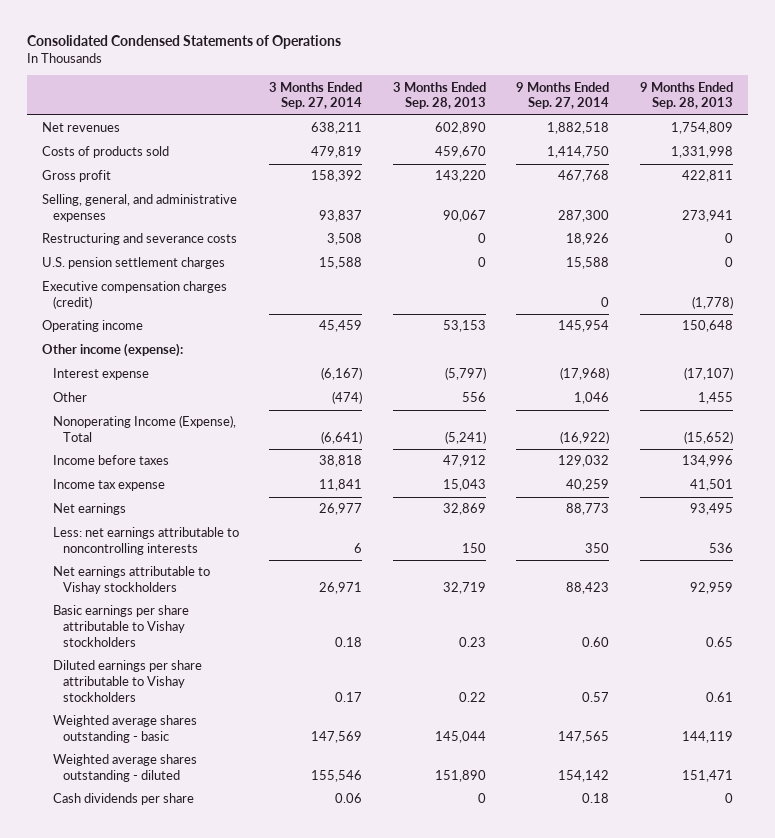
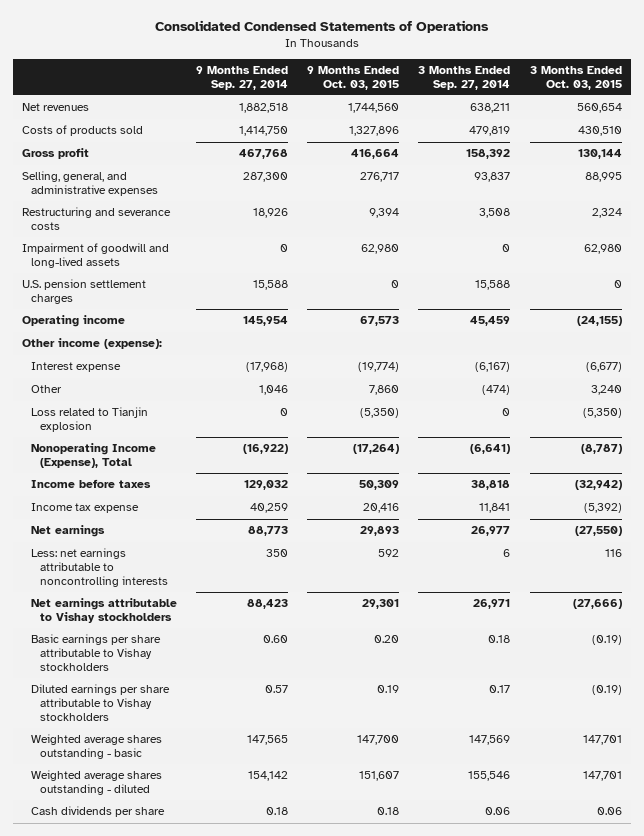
- | 3 Months Ended Sep. 27, 2014 | 3 Months Ended Sep. 28, 2013 | 9 Months Ended Sep. 27, 2014 | 9 Months Ended Sep. 28, 2013
+ | 9 Months Ended Sep. 27, 2014 | 9 Months Ended Oct. 03, 2015 | 3 Months Ended Sep. 27, 2014 | 3 Months Ended Oct. 03, 2015
+ Impairment of goodwill and long-lived assets | 0 | 62,980 | 0 | 62,980
- Executive compensation charges (credit) | | | 0 | (1,778)
+ Loss related to Tianjin explosion | 0 | (5,350) | 0 | (5,350)

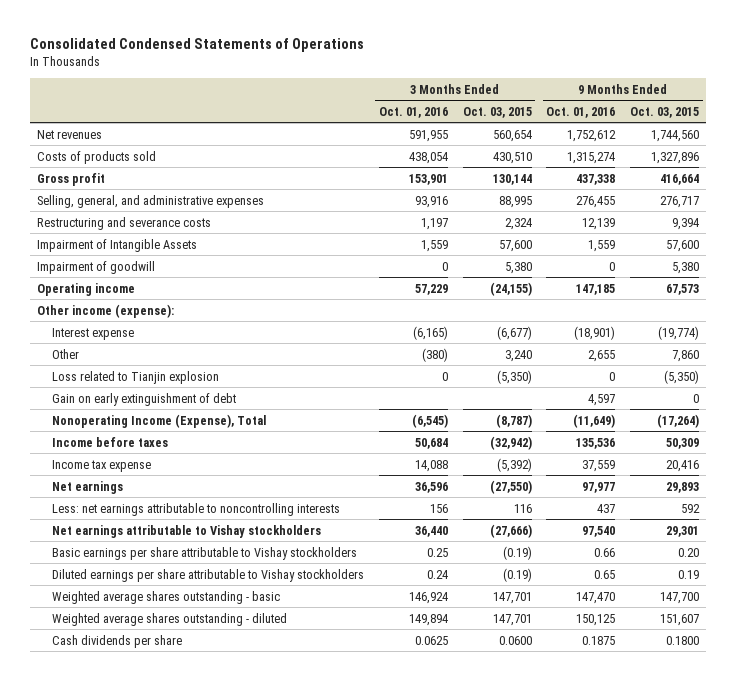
- | 9 Months Ended Sep. 27, 2014 | 9 Months Ended Oct. 03, 2015 | 3 Months Ended Sep. 27, 2014 | 3 Months Ended Oct. 03, 2015
+ | 3 Months Ended Oct. 01, 2016 | 3 Months Ended Oct. 03, 2015 | 9 Months Ended Oct. 01, 2016 | 9 Months Ended Oct. 03, 2015
- Impairment of goodwill and long-lived assets | 0 | 62,980 | 0 | 62,980
- U.S. pension settlement charges | 15,588 | 0 | 15,588 | 0
+ Impairment of Intangible Assets | 1,559 | 57,600 | 1,559 | 57,600
+ Impairment of goodwill | 0 | 5,380 | 0 | 5,380
+ Gain on early extinguishment of debt | | | 4,597 | 0
- Cash dividends per share | 0.18 | 0.18 | 0.06 | 0.06
+ Cash dividends per share | 0.0625 | 0.0600 | 0.1875 | 0.1800

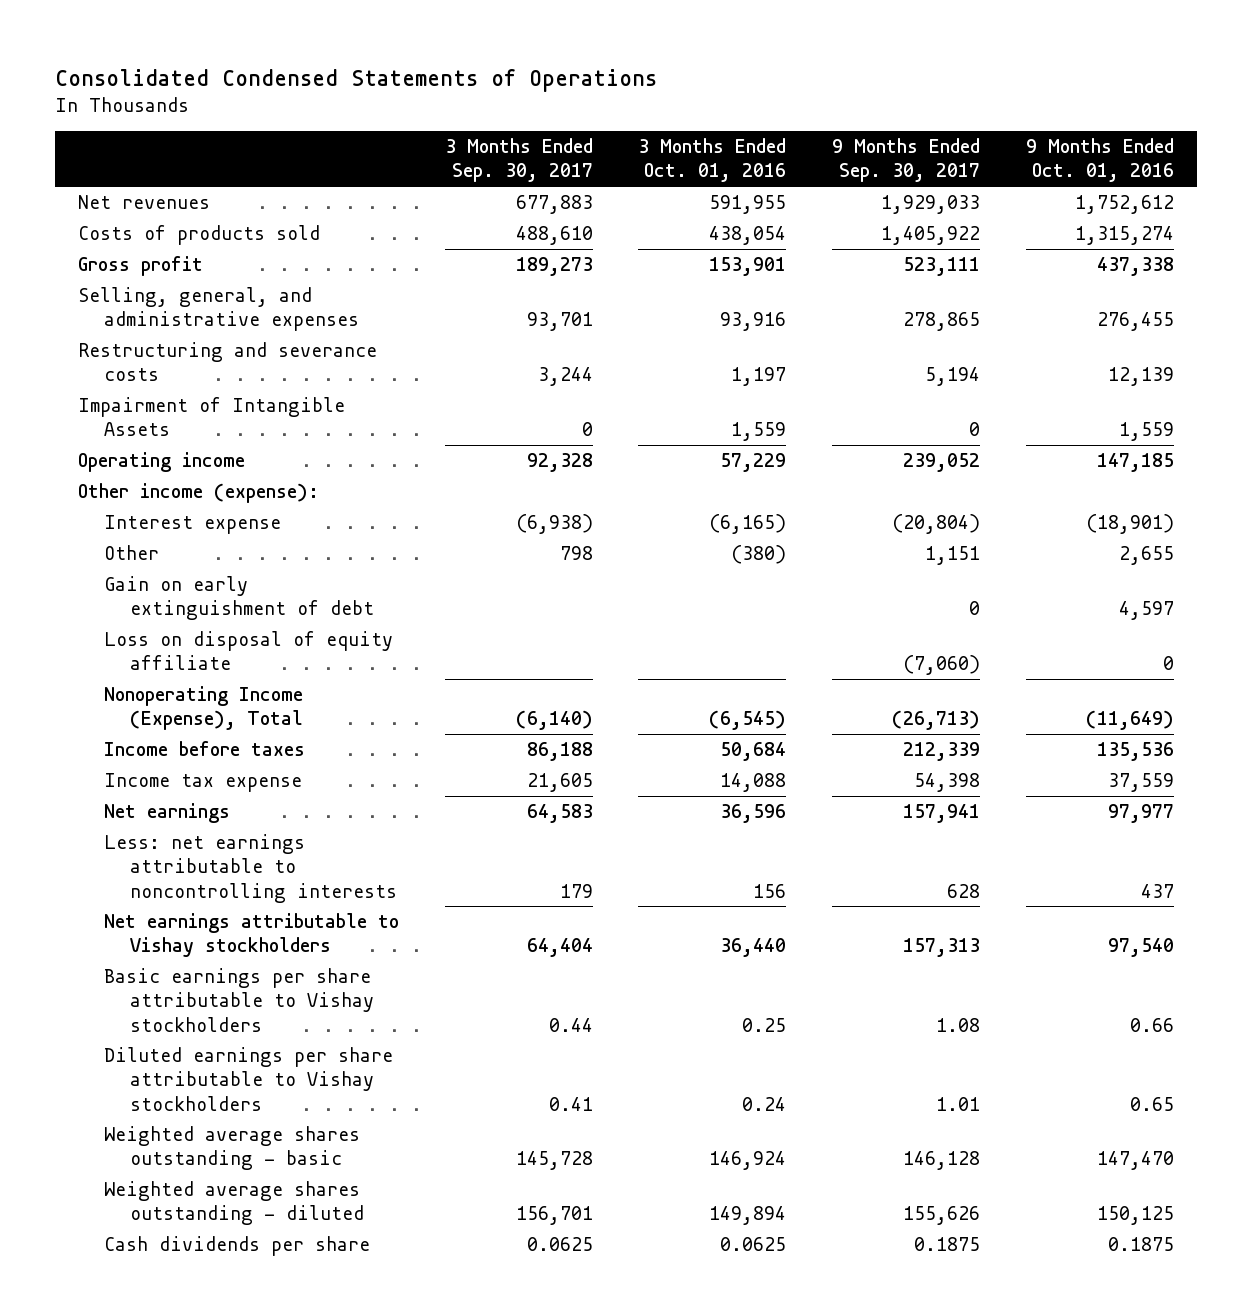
- | 3 Months Ended Oct. 01, 2016 | 3 Months Ended Oct. 03, 2015 | 9 Months Ended Oct. 01, 2016 | 9 Months Ended Oct. 03, 2015
+ | 3 Months Ended Sep. 30, 2017 | 3 Months Ended Oct. 01, 2016 | 9 Months Ended Sep. 30, 2017 | 9 Months Ended Oct. 01, 2016
- Impairment of goodwill | 0 | 5,380 | 0 | 5,380
- Loss related to Tianjin explosion | 0 | (5,350) | 0 | (5,350)
+ Loss on disposal of equity affiliate | | | (7,060) | 0

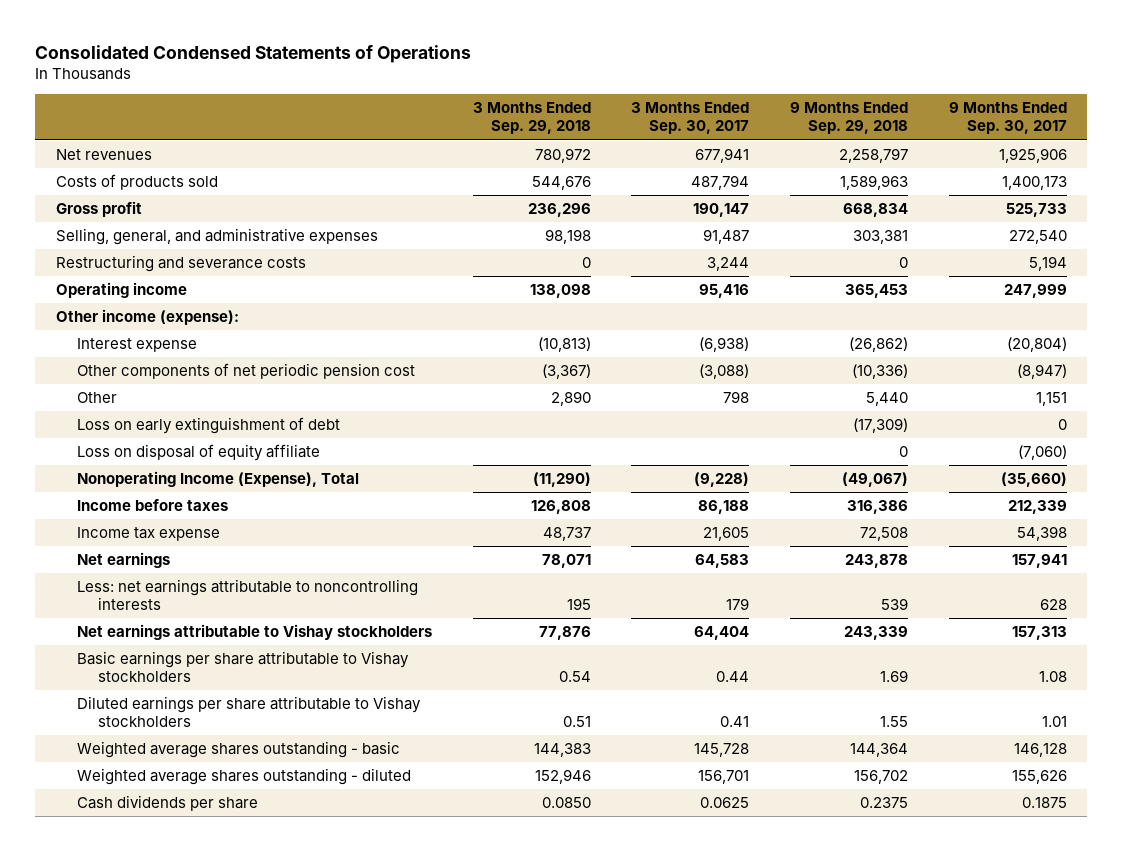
- | 3 Months Ended Sep. 30, 2017 | 3 Months Ended Oct. 01, 2016 | 9 Months Ended Sep. 30, 2017 | 9 Months Ended Oct. 01, 2016
+ | 3 Months Ended Sep. 29, 2018 | 3 Months Ended Sep. 30, 2017 | 9 Months Ended Sep. 29, 2018 | 9 Months Ended Sep. 30, 2017
- Net revenues | 677,883 | 591,955 | 1,929,033 | 1,752,612
- Costs of products sold | 488,610 | 438,054 | 1,405,922 | 1,315,274
- Gross profit | 189,273 | 153,901 | 523,111 | 437,338
- Selling, general, and administrative expenses | 93,701 | 93,916 | 278,865 | 276,455
+ Net revenues | 780,972 | 677,941 | 2,258,797 | 1,925,906
+ Costs of products sold | 544,676 | 487,794 | 1,589,963 | 1,400,173
+ Gross profit | 236,296 | 190,147 | 668,834 | 525,733
+ Selling, general, and administrative expenses | 98,198 | 91,487 | 303,381 | 272,540
- Impairment of Intangible Assets | 0 | 1,559 | 0 | 1,559
- Operating income | 92,328 | 57,229 | 239,052 | 147,185
+ Operating income | 138,098 | 95,416 | 365,453 | 247,999
+ Other components of net periodic pension cost | (3,367) | (3,088) | (10,336) | (8,947)
- Gain on early extinguishment of debt | | | 0 | 4,597
+ Loss on early extinguishment of debt | | | (17,309) | 0
- Nonoperating Income (Expense), Total | (6,140) | (6,545) | (26,713) | (11,649)
+ Nonoperating Income (Expense), Total | (11,290) | (9,228) | (49,067) | (35,660)

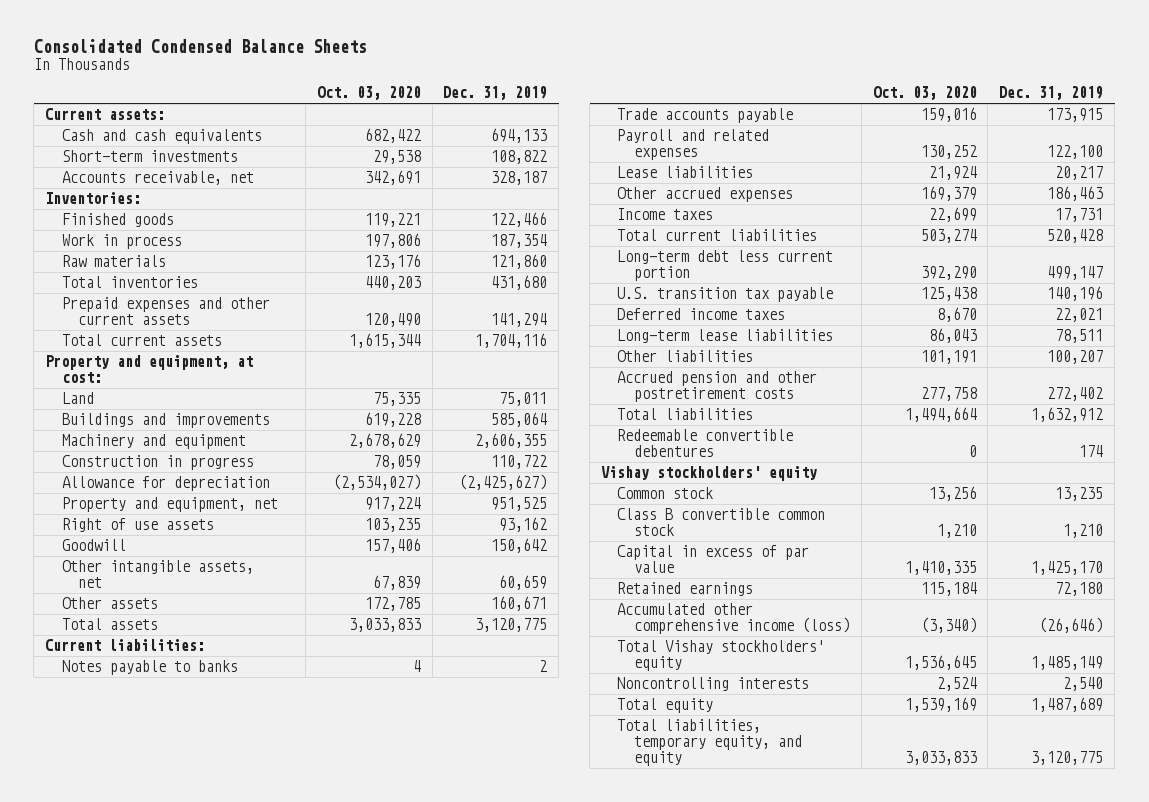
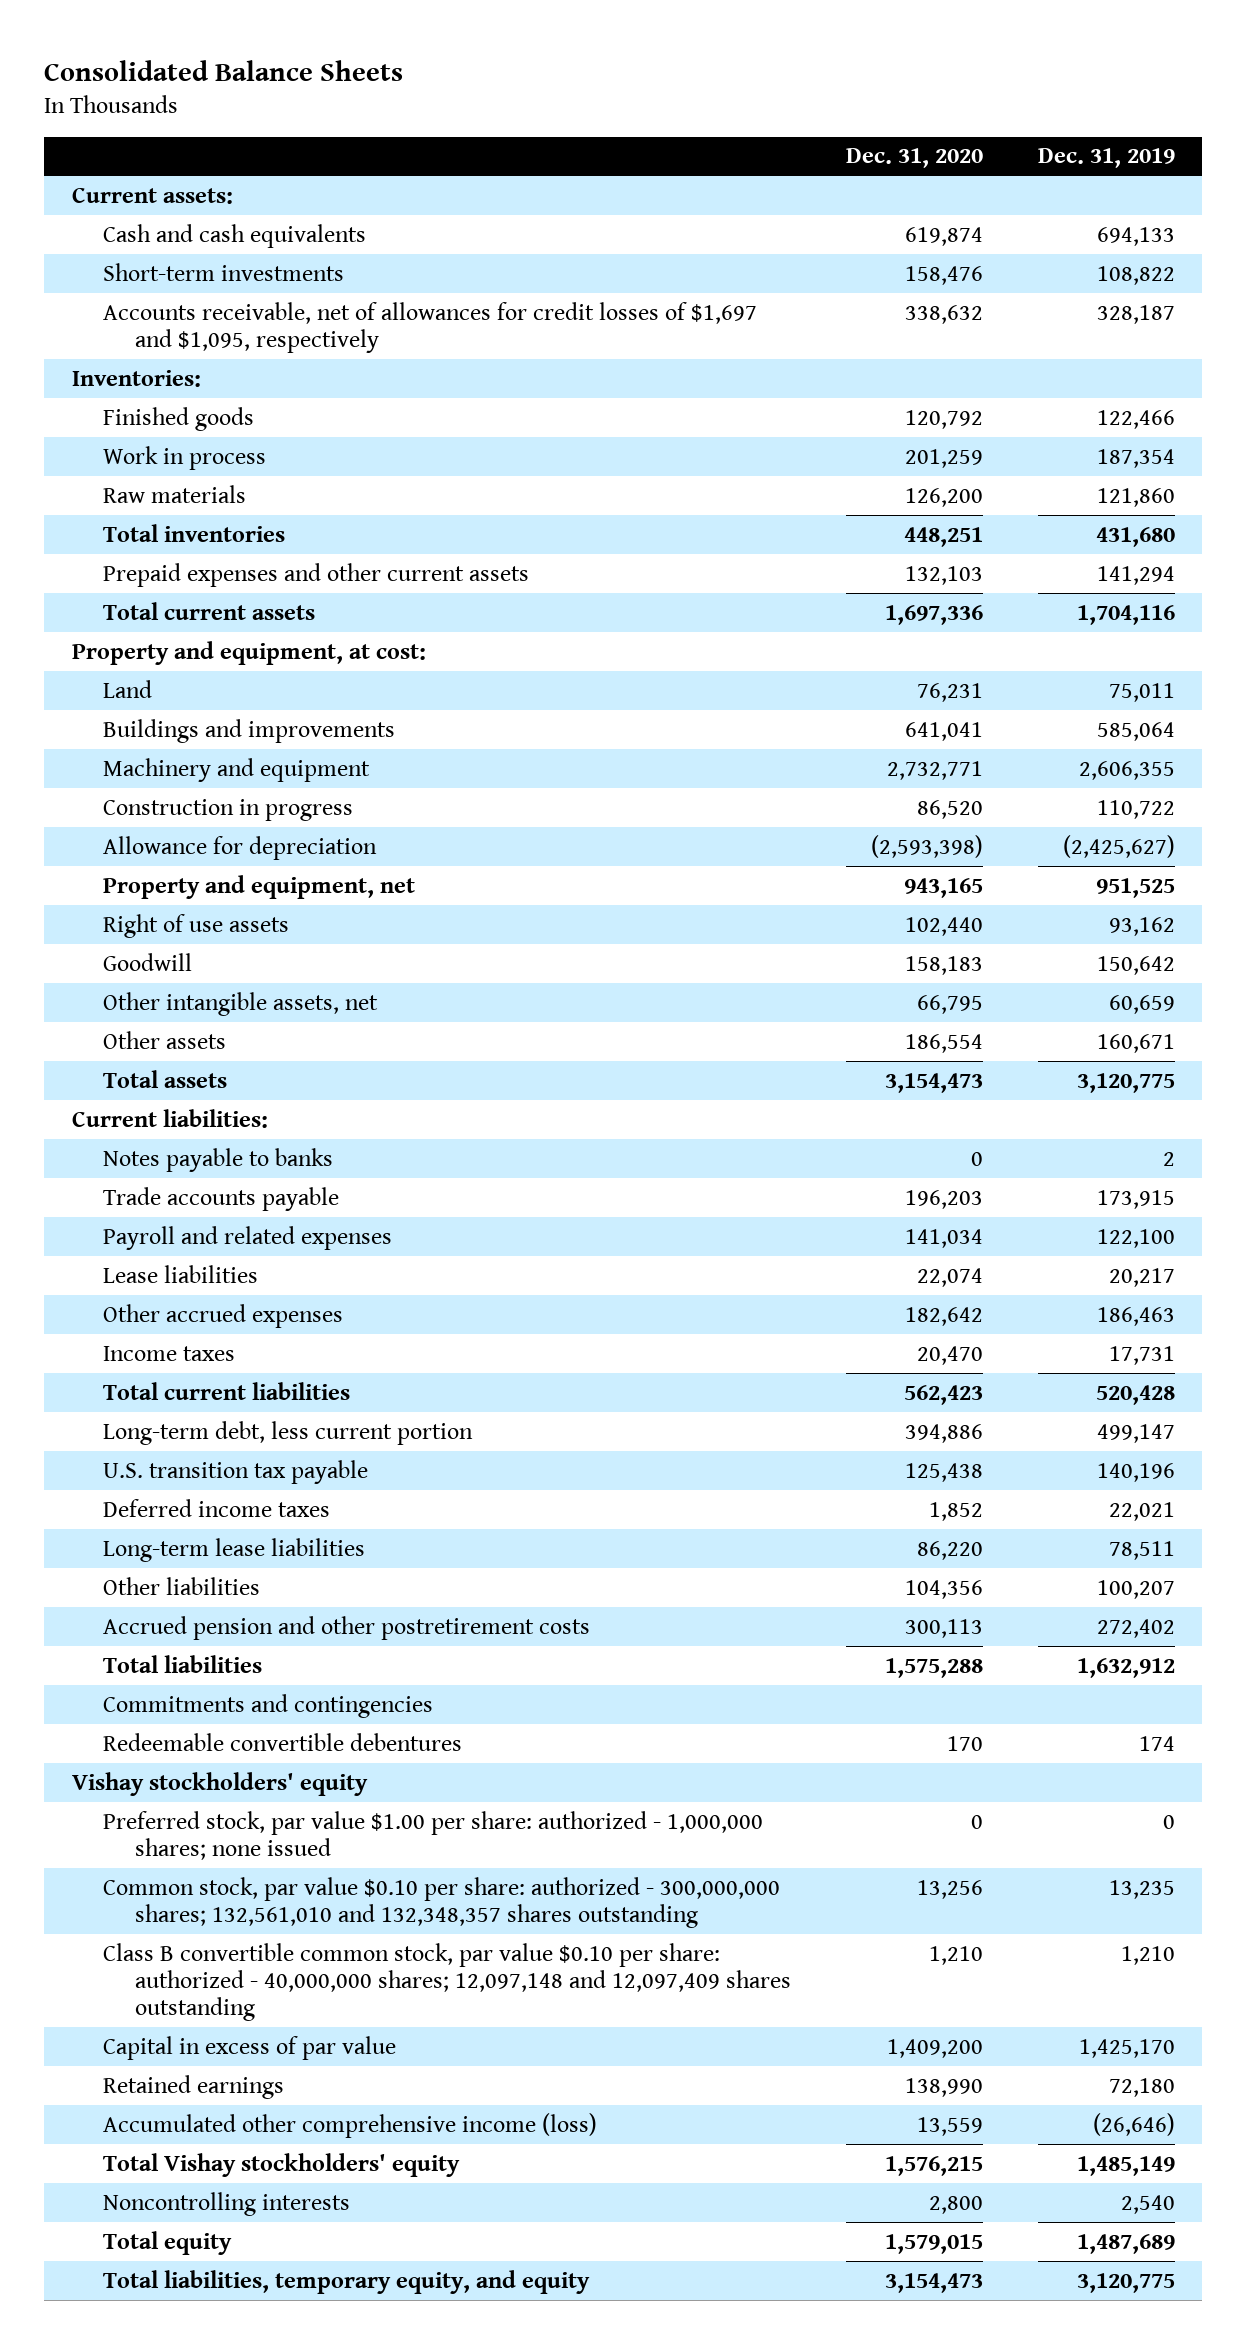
- Consolidated Condensed Balance Sheets
+ Consolidated Balance Sheets
- | Oct. 03, 2020 | Dec. 31, 2019
+ | Dec. 31, 2020 | Dec. 31, 2019
- Accounts receivable, net | 342,691 | 328,187
+ Accounts receivable, net of allowances for credit losses of $1,697 and $1,095, respectively | 338,632 | 328,187
- Long-term debt less current portion | 392,290 | 499,147
+ Long-term debt, less current portion | 394,886 | 499,147
+ Commitments and contingencies
- Common stock | 13,256 | 13,235
- Class B convertible common stock | 1,210 | 1,210
+ Preferred stock, par value $1.00 per share: authorized - 1,000,000 shares; none issued | 0 | 0
+ Common stock, par value $0.10 per share: authorized - 300,000,000 shares; 132,561,010 and 132,348,357 shares outstanding | 13,256 | 13,235
+ Class B convertible common stock, par value $0.10 per share: authorized - 40,000,000 shares; 12,097,148 and 12,097,409 shares outstanding | 1,210 | 1,210

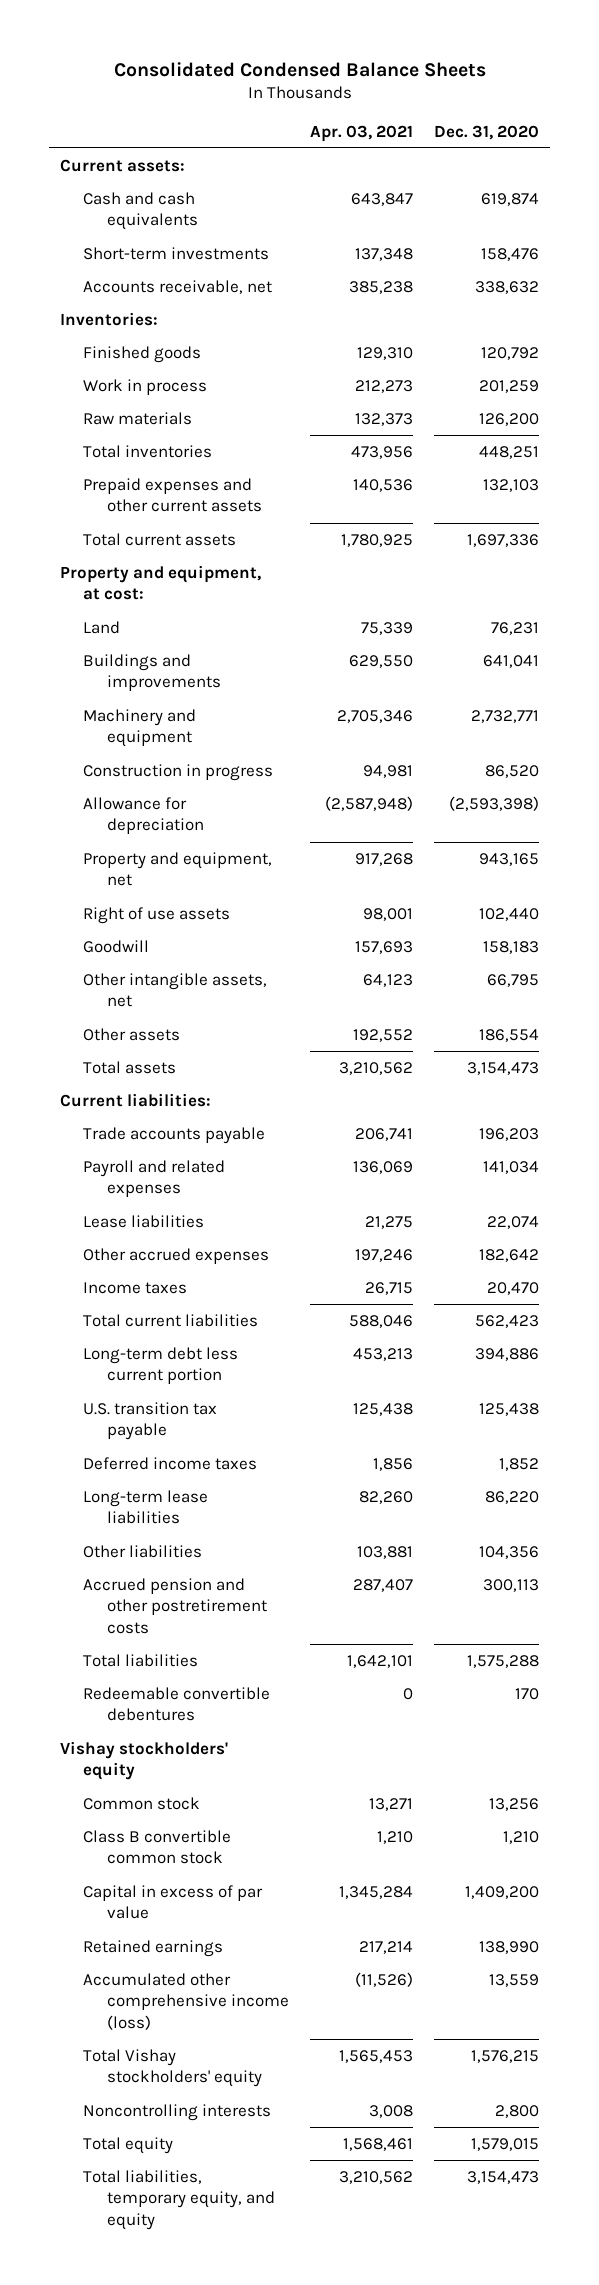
- Consolidated Balance Sheets
+ Consolidated Condensed Balance Sheets
- | Dec. 31, 2020 | Dec. 31, 2019
+ | Apr. 03, 2021 | Dec. 31, 2020
- Accounts receivable, net of allowances for credit losses of $1,697 and $1,095, respectively | 338,632 | 328,187
+ Accounts receivable, net | 385,238 | 338,632
- Notes payable to banks | 0 | 2
- Long-term debt, less current portion | 394,886 | 499,147
+ Long-term debt less current portion | 453,213 | 394,886
- Commitments and contingencies
- Preferred stock, par value $1.00 per share: authorized - 1,000,000 shares; none issued | 0 | 0
- Common stock, par value $0.10 per share: authorized - 300,000,000 shares; 132,561,010 and 132,348,357 shares outstanding | 13,256 | 13,235
- Class B convertible common stock, par value $0.10 per share: authorized - 40,000,000 shares; 12,097,148 and 12,097,409 shares outstanding | 1,210 | 1,210
+ Common stock | 13,271 | 13,256
+ Class B convertible common stock | 1,210 | 1,210

